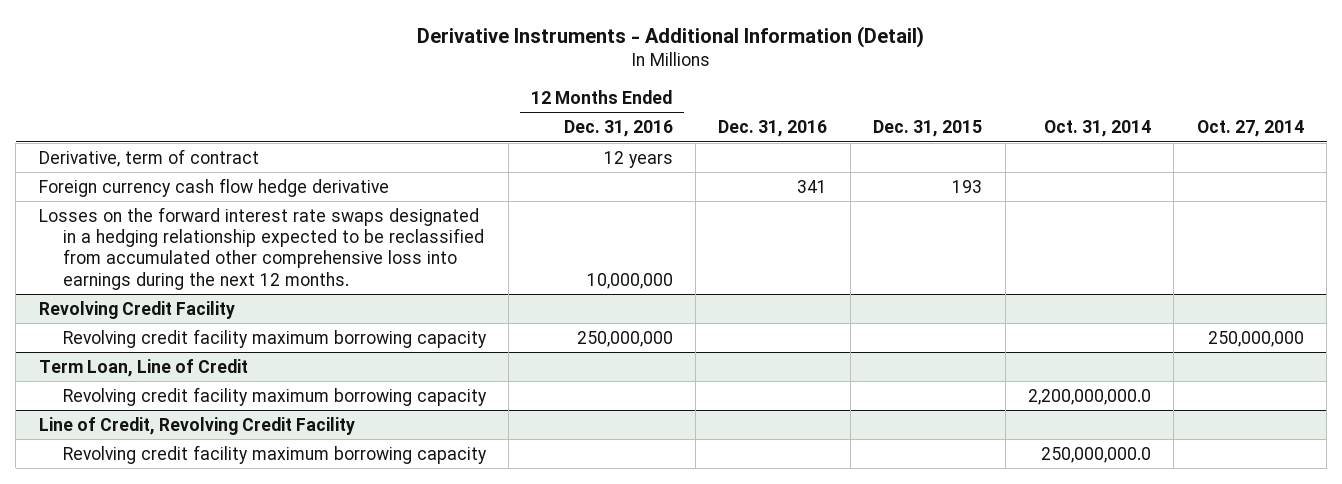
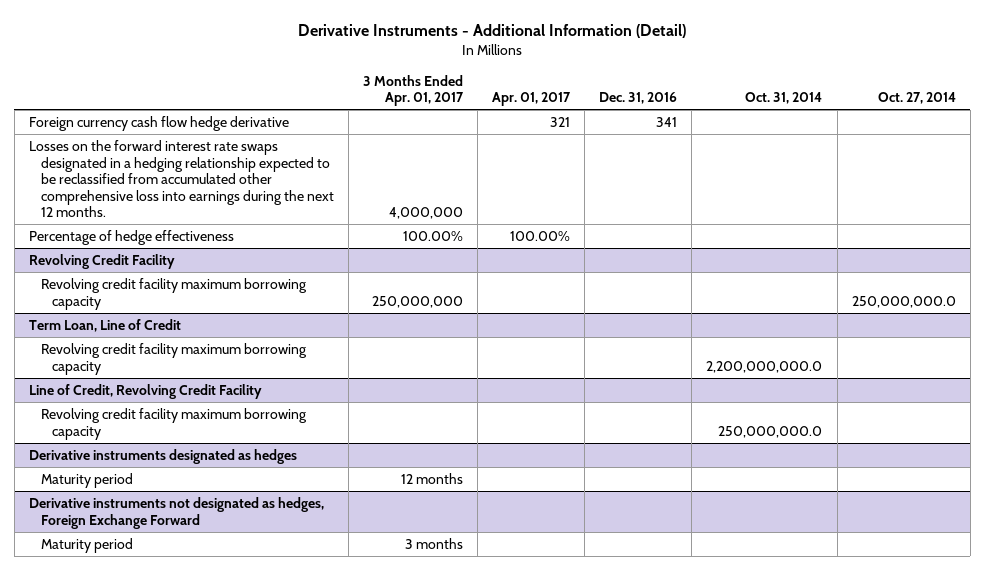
- | 12 Months Ended Dec. 31, 2016 | Dec. 31, 2016 | Dec. 31, 2015 | Oct. 31, 2014 | Oct. 27, 2014
+ | 3 Months Ended Apr. 01, 2017 | Apr. 01, 2017 | Dec. 31, 2016 | Oct. 31, 2014 | Oct. 27, 2014
- Derivative, term of contract | 12 years | | | |
+ Percentage of hedge effectiveness | 100.00% | 100.00% | | |
@ Revolving Credit Facility
- Revolving credit facility maximum borrowing capacity | 250,000,000 | | | | 250,000,000
+ Revolving credit facility maximum borrowing capacity | 250,000,000 | | | | 250,000,000.0
+ Derivative instruments designated as hedges
+ Maturity period | 12 months | | | |
+ Derivative instruments not designated as hedges, Foreign Exchange Forward
+ Maturity period | 3 months | | | |

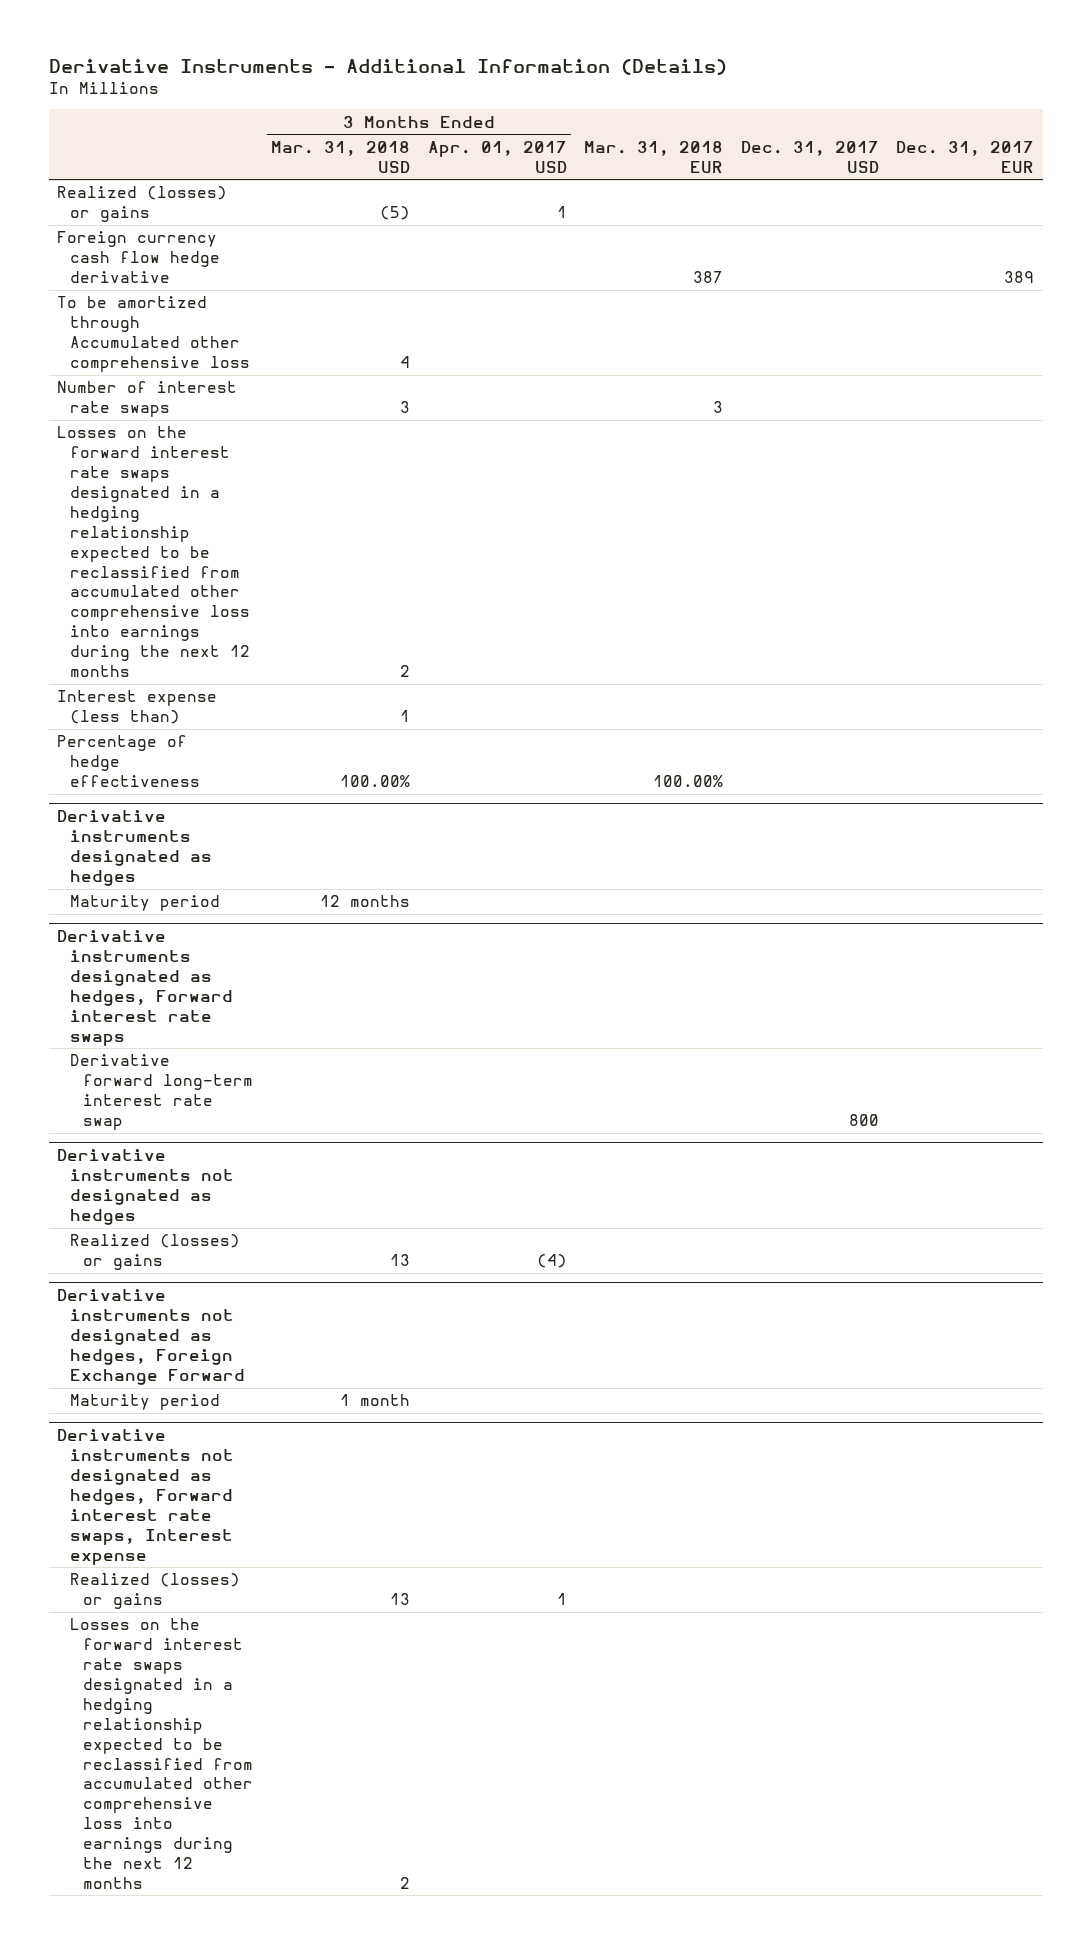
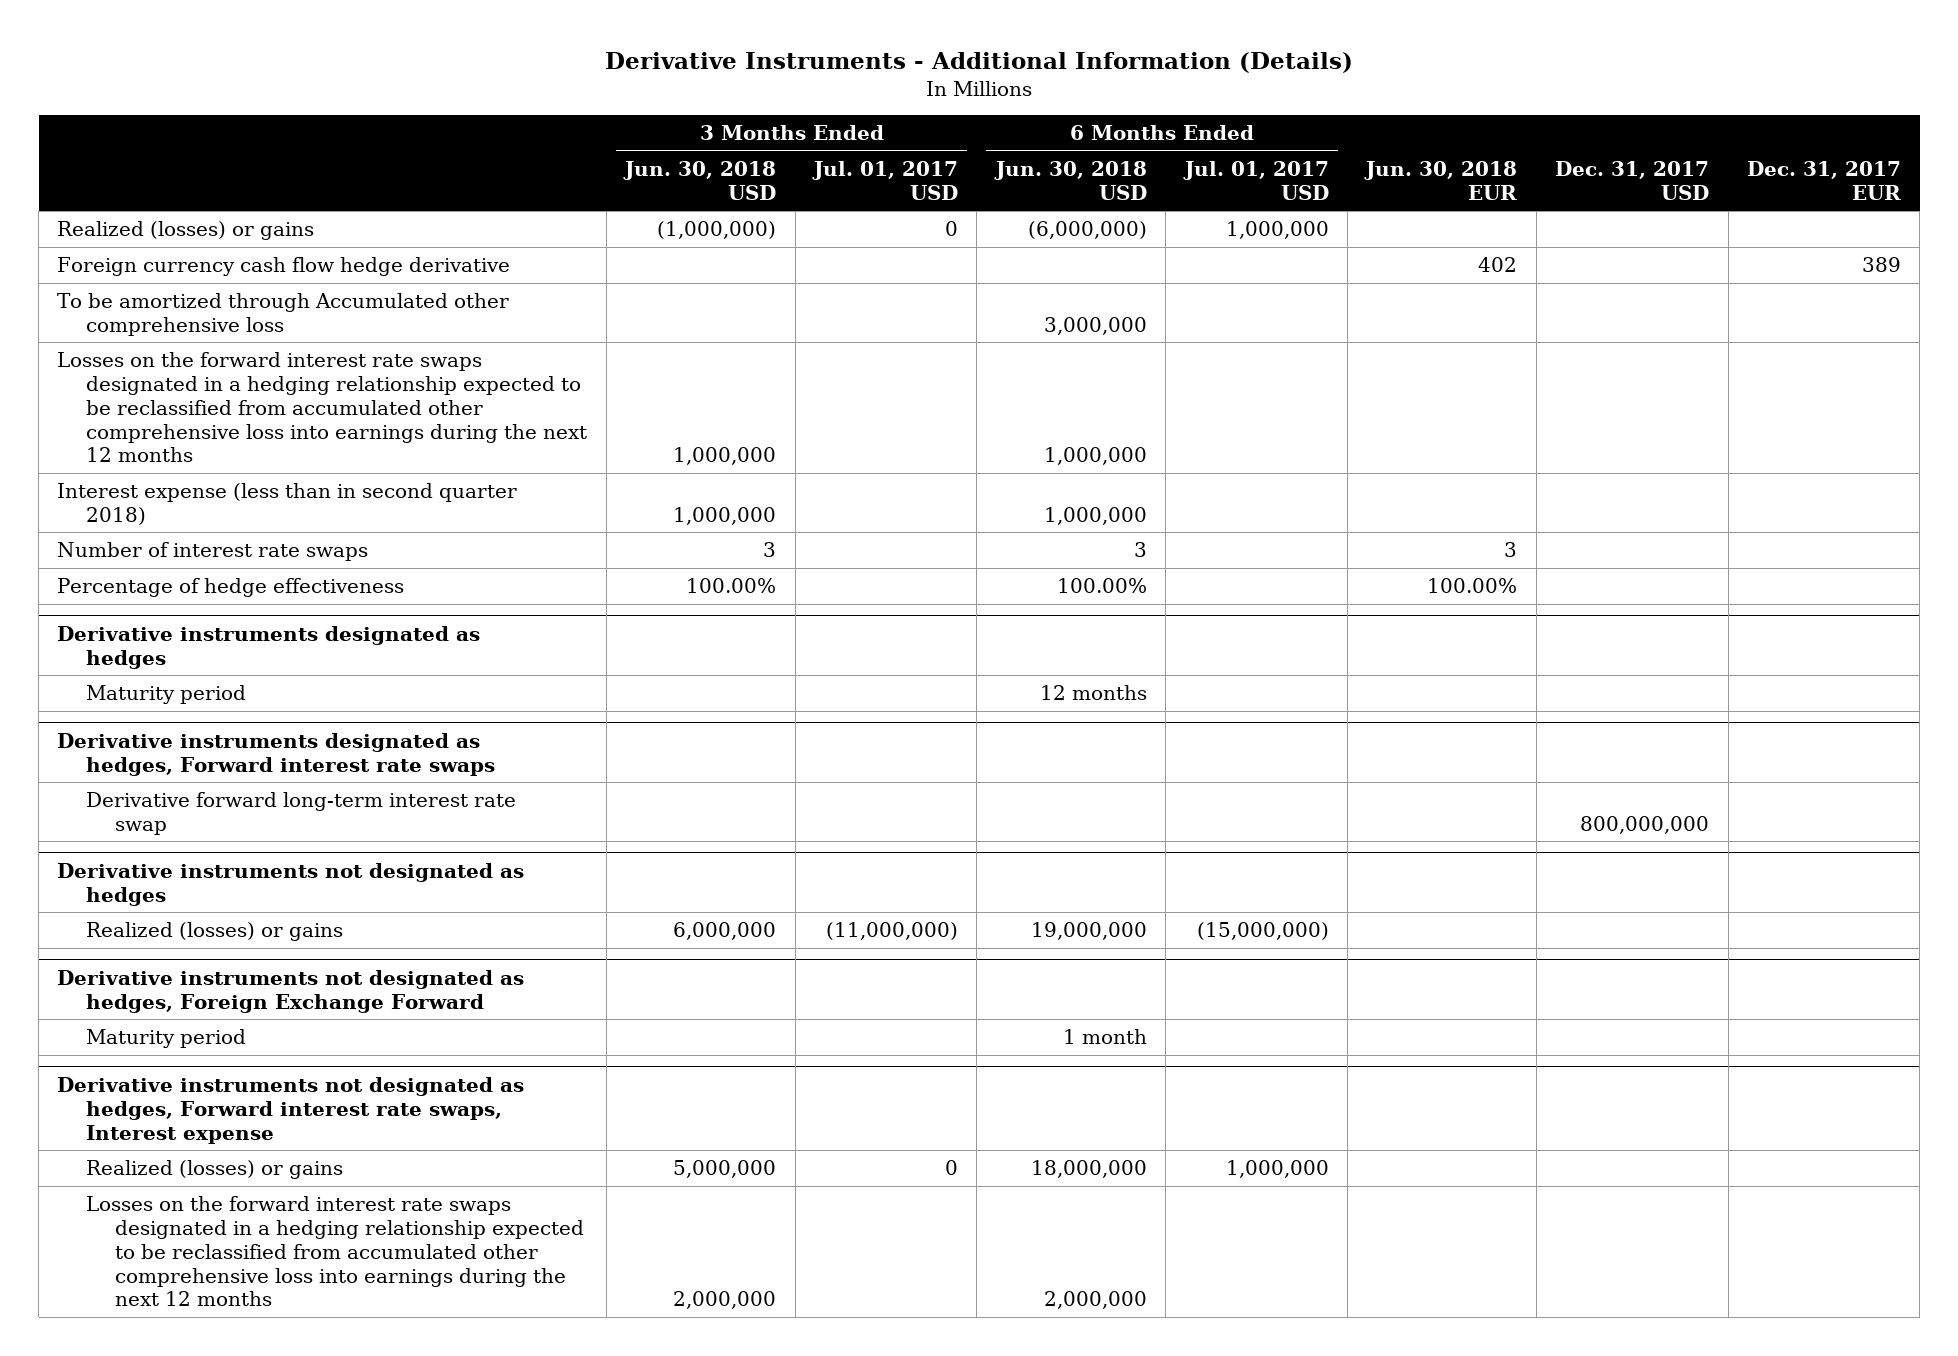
- | 3 Months Ended Mar. 31, 2018 USD | 3 Months Ended Apr. 01, 2017 USD | Mar. 31, 2018 EUR | Dec. 31, 2017 USD | Dec. 31, 2017 EUR
+ | 3 Months Ended Jun. 30, 2018 USD | 3 Months Ended Jul. 01, 2017 USD | 6 Months Ended Jun. 30, 2018 USD | 6 Months Ended Jul. 01, 2017 USD | Jun. 30, 2018 EUR | Dec. 31, 2017 USD | Dec. 31, 2017 EUR
- Interest expense (less than) | 1 | | | |
+ Interest expense (less than in second quarter 2018) | 1,000,000 | | 1,000,000 | | | |
moved down: Number of interest rate swaps | 3 | | 3 | | 3 | |
@ Derivative instruments designated as hedges, Forward interest rate swaps
- Derivative forward long-term interest rate swap | | | | 800 |
+ Derivative forward long-term interest rate swap | | | | | | 800,000,000 |

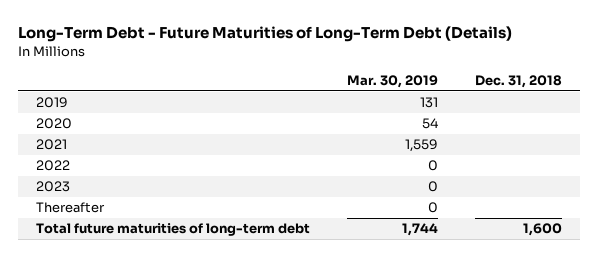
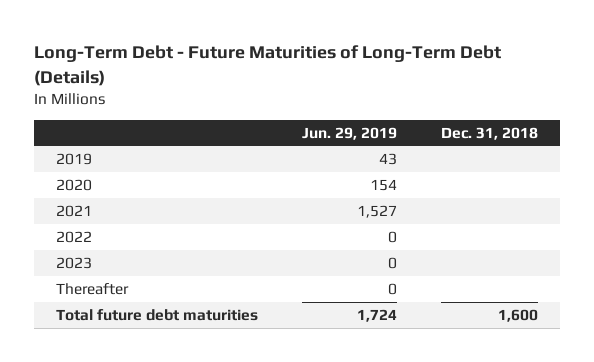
- | Mar. 30, 2019 | Dec. 31, 2018
+ | Jun. 29, 2019 | Dec. 31, 2018
- Total future maturities of long-term debt | 1,744 | 1,600
+ Total future debt maturities | 1,724 | 1,600

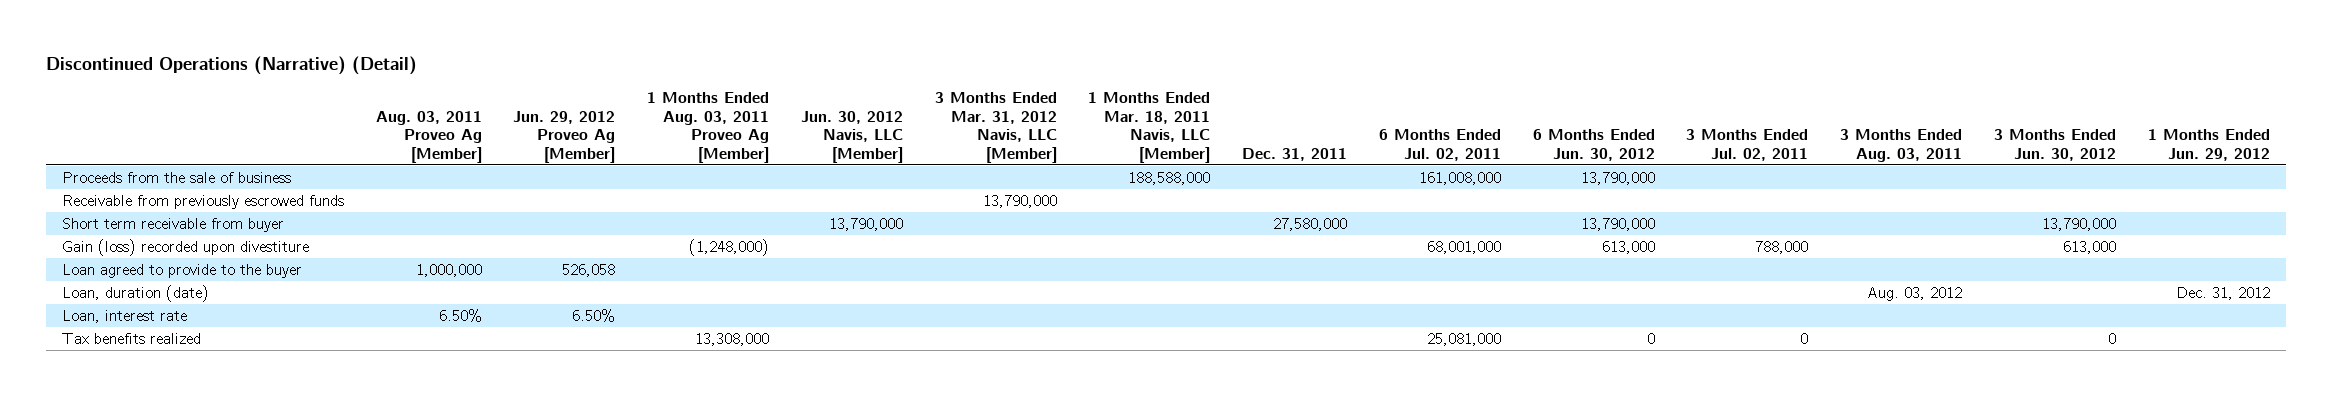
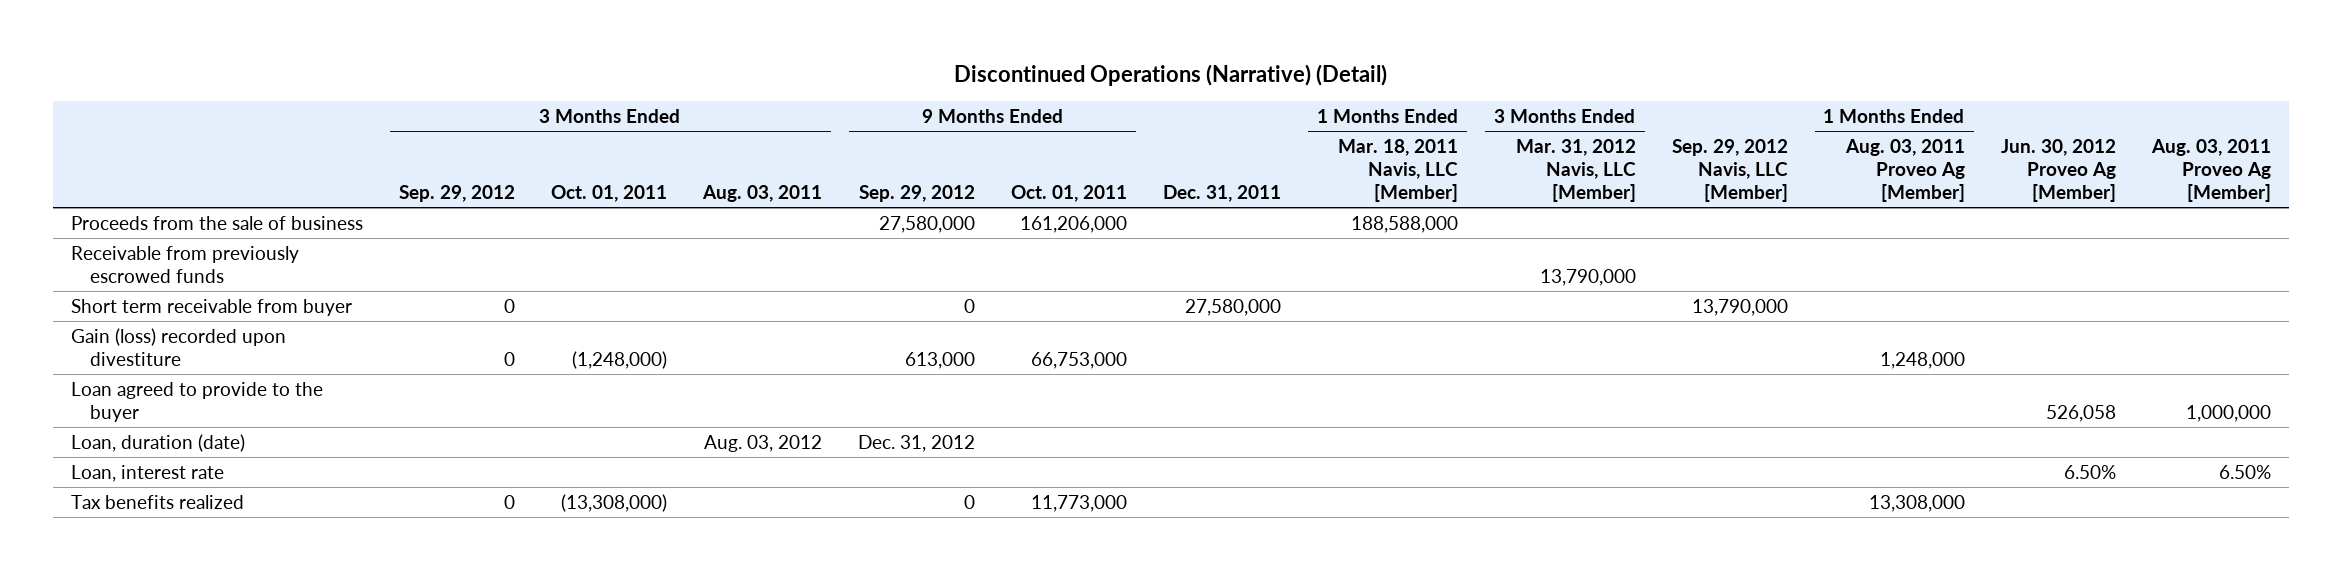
- | Aug. 03, 2011 Proveo Ag [Member] | Jun. 29, 2012 Proveo Ag [Member] | 1 Months Ended Aug. 03, 2011 Proveo Ag [Member] | Jun. 30, 2012 Navis, LLC [Member] | 3 Months Ended Mar. 31, 2012 Navis, LLC [Member] | 1 Months Ended Mar. 18, 2011 Navis, LLC [Member] | Dec. 31, 2011 | 6 Months Ended Jul. 02, 2011 | 6 Months Ended Jun. 30, 2012 | 3 Months Ended Jul. 02, 2011 | 3 Months Ended Aug. 03, 2011 | 3 Months Ended Jun. 30, 2012 | 1 Months Ended Jun. 29, 2012
+ | 3 Months Ended Sep. 29, 2012 | 3 Months Ended Oct. 01, 2011 | 3 Months Ended Aug. 03, 2011 | 9 Months Ended Sep. 29, 2012 | 9 Months Ended Oct. 01, 2011 | Dec. 31, 2011 | 1 Months Ended Mar. 18, 2011 Navis, LLC [Member] | 3 Months Ended Mar. 31, 2012 Navis, LLC [Member] | Sep. 29, 2012 Navis, LLC [Member] | 1 Months Ended Aug. 03, 2011 Proveo Ag [Member] | Jun. 30, 2012 Proveo Ag [Member] | Aug. 03, 2011 Proveo Ag [Member]
- Gain (loss) recorded upon divestiture | | | (1,248,000) | | | | | 68,001,000 | 613,000 | 788,000 | | 613,000 |
+ Gain (loss) recorded upon divestiture | 0 | (1,248,000) | | 613,000 | 66,753,000 | | | | | 1,248,000 | |

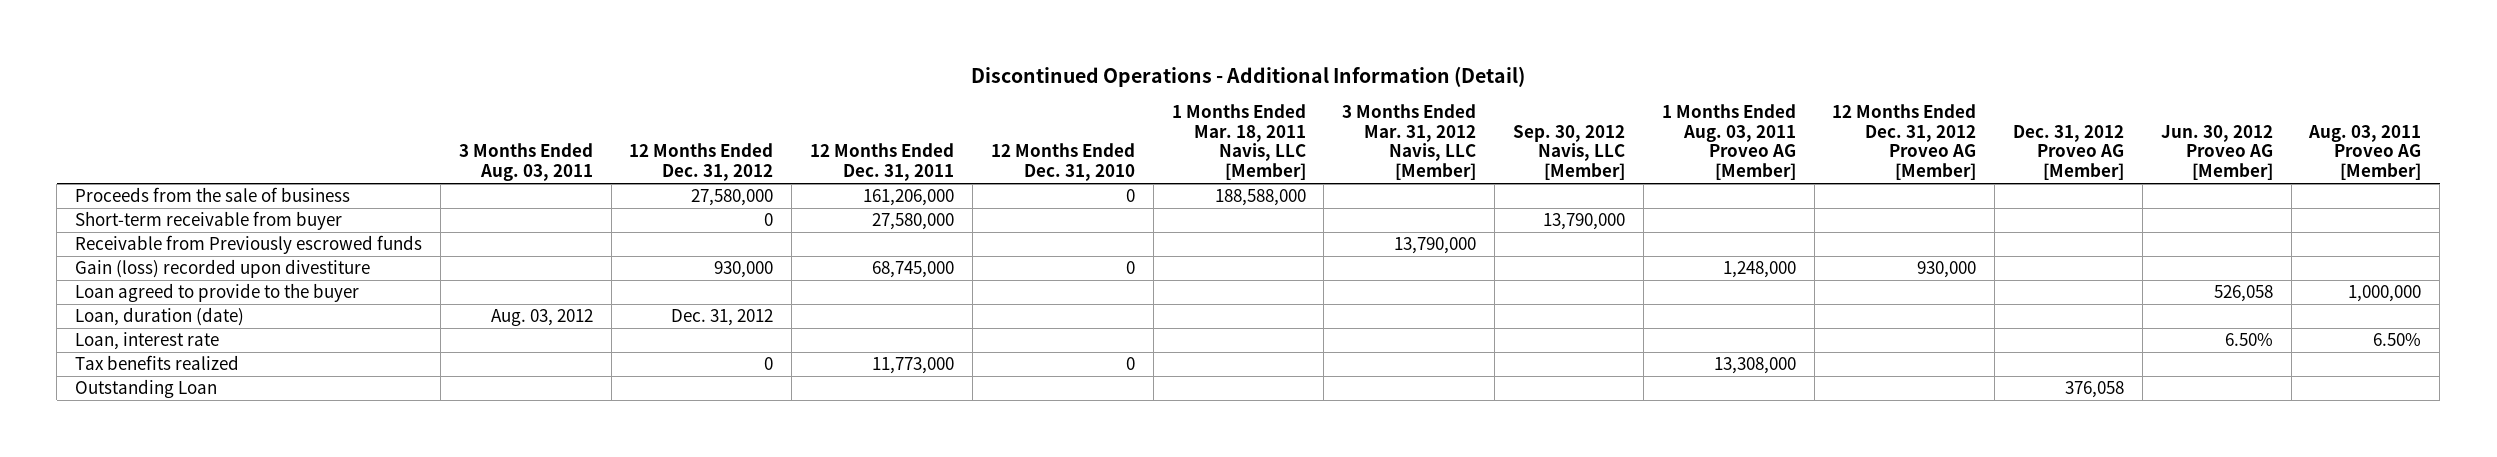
- Discontinued Operations (Narrative) (Detail)
+ Discontinued Operations - Additional Information (Detail)
- | 3 Months Ended Sep. 29, 2012 | 3 Months Ended Oct. 01, 2011 | 3 Months Ended Aug. 03, 2011 | 9 Months Ended Sep. 29, 2012 | 9 Months Ended Oct. 01, 2011 | Dec. 31, 2011 | 1 Months Ended Mar. 18, 2011 Navis, LLC [Member] | 3 Months Ended Mar. 31, 2012 Navis, LLC [Member] | Sep. 29, 2012 Navis, LLC [Member] | 1 Months Ended Aug. 03, 2011 Proveo Ag [Member] | Jun. 30, 2012 Proveo Ag [Member] | Aug. 03, 2011 Proveo Ag [Member]
+ | 3 Months Ended Aug. 03, 2011 | 12 Months Ended Dec. 31, 2012 | 12 Months Ended Dec. 31, 2011 | 12 Months Ended Dec. 31, 2010 | 1 Months Ended Mar. 18, 2011 Navis, LLC [Member] | 3 Months Ended Mar. 31, 2012 Navis, LLC [Member] | Sep. 30, 2012 Navis, LLC [Member] | 1 Months Ended Aug. 03, 2011 Proveo AG [Member] | 12 Months Ended Dec. 31, 2012 Proveo AG [Member] | Dec. 31, 2012 Proveo AG [Member] | Jun. 30, 2012 Proveo AG [Member] | Aug. 03, 2011 Proveo AG [Member]
- Receivable from previously escrowed funds | | | | | | | | 13,790,000 | | | |
- Short term receivable from buyer | 0 | | | 0 | | 27,580,000 | | | 13,790,000 | | |
+ Short-term receivable from buyer | | 0 | 27,580,000 | | | | 13,790,000 | | | | |
+ Receivable from Previously escrowed funds | | | | | | 13,790,000 | | | | | |
+ Outstanding Loan | | | | | | | | | | 376,058 | |

